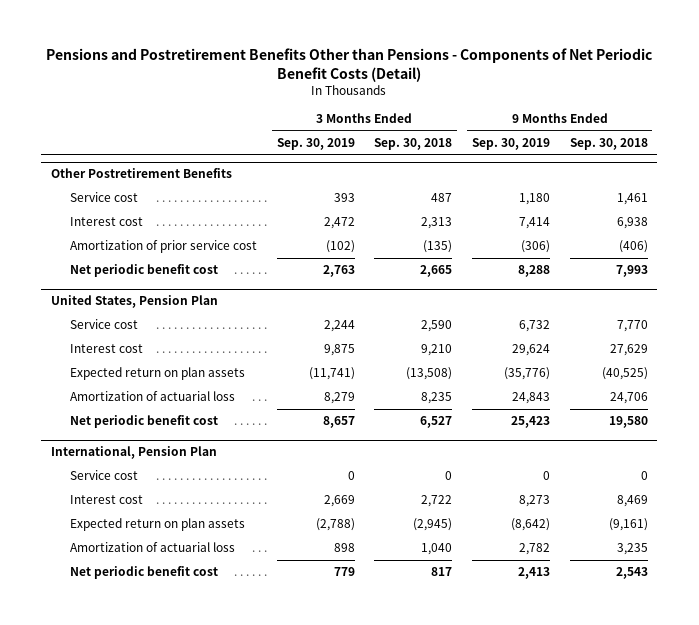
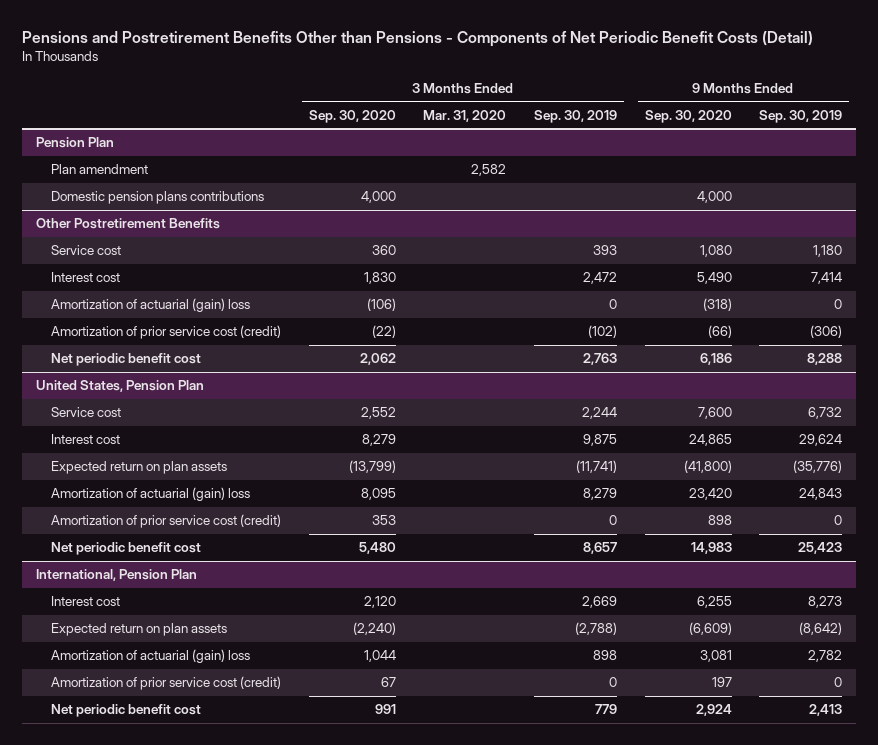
- | 3 Months Ended Sep. 30, 2019 | 3 Months Ended Sep. 30, 2018 | 9 Months Ended Sep. 30, 2019 | 9 Months Ended Sep. 30, 2018
+ | 3 Months Ended Sep. 30, 2020 | 3 Months Ended Mar. 31, 2020 | 3 Months Ended Sep. 30, 2019 | 9 Months Ended Sep. 30, 2020 | 9 Months Ended Sep. 30, 2019
+ Pension Plan
+ Plan amendment | | 2,582 | | |
+ Domestic pension plans contributions | 4,000 | | | 4,000 |
@ Other Postretirement Benefits
- Amortization of prior service cost | (102) | (135) | (306) | (406)
+ Amortization of actuarial (gain) loss | (106) | | 0 | (318) | 0
+ Amortization of prior service cost (credit) | (22) | | (102) | (66) | (306)
@ United States, Pension Plan
- Amortization of actuarial loss | 8,279 | 8,235 | 24,843 | 24,706
+ Amortization of actuarial (gain) loss | 8,095 | | 8,279 | 23,420 | 24,843
+ Amortization of prior service cost (credit) | 353 | | 0 | 898 | 0
@ International, Pension Plan
- Service cost | 0 | 0 | 0 | 0
- Amortization of actuarial loss | 898 | 1,040 | 2,782 | 3,235
+ Amortization of actuarial (gain) loss | 1,044 | | 898 | 3,081 | 2,782
+ Amortization of prior service cost (credit) | 67 | | 0 | 197 | 0

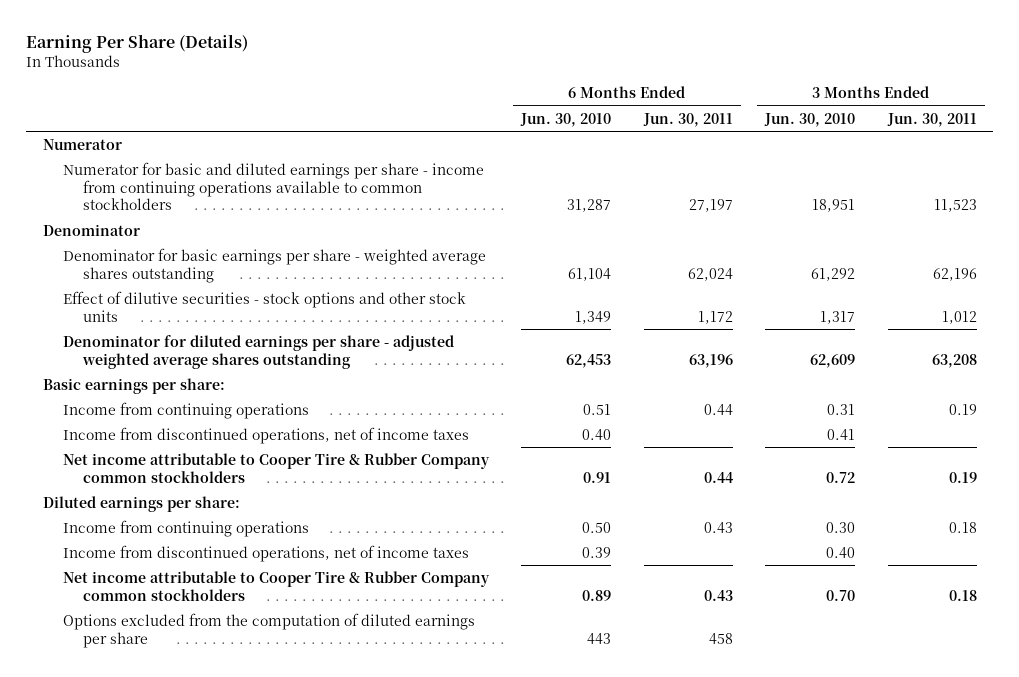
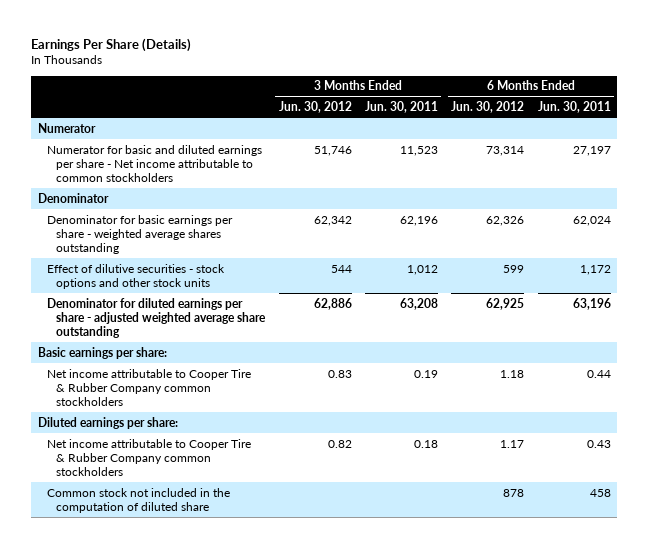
- Earning Per Share (Details)
+ Earnings Per Share (Details)
- | 6 Months Ended Jun. 30, 2010 | 6 Months Ended Jun. 30, 2011 | 3 Months Ended Jun. 30, 2010 | 3 Months Ended Jun. 30, 2011
+ | 3 Months Ended Jun. 30, 2012 | 3 Months Ended Jun. 30, 2011 | 6 Months Ended Jun. 30, 2012 | 6 Months Ended Jun. 30, 2011
- Numerator for basic and diluted earnings per share - income from continuing operations available to common stockholders | 31,287 | 27,197 | 18,951 | 11,523
+ Numerator for basic and diluted earnings per share - Net income attributable to common stockholders | 51,746 | 11,523 | 73,314 | 27,197
- Denominator for diluted earnings per share - adjusted weighted average shares outstanding | 62,453 | 63,196 | 62,609 | 63,208
+ Denominator for diluted earnings per share - adjusted weighted average share outstanding | 62,886 | 63,208 | 62,925 | 63,196
- Income from continuing operations | 0.51 | 0.44 | 0.31 | 0.19
- Income from discontinued operations, net of income taxes | 0.40 | | 0.41 |
- Income from continuing operations | 0.50 | 0.43 | 0.30 | 0.18
- Income from discontinued operations, net of income taxes | 0.39 | | 0.40 |
- Options excluded from the computation of diluted earnings per share | 443 | 458 | |
+ Common stock not included in the computation of diluted share | | | 878 | 458

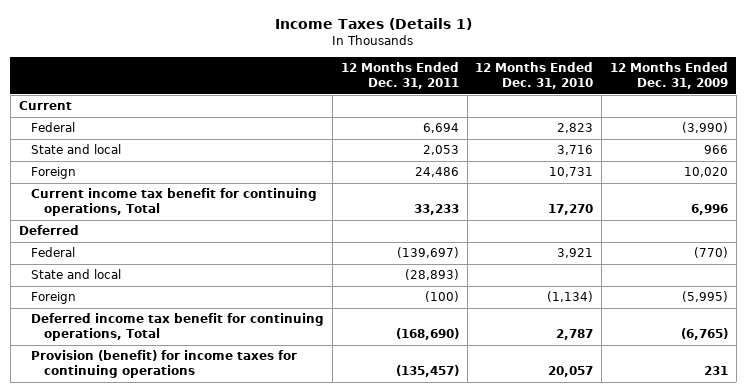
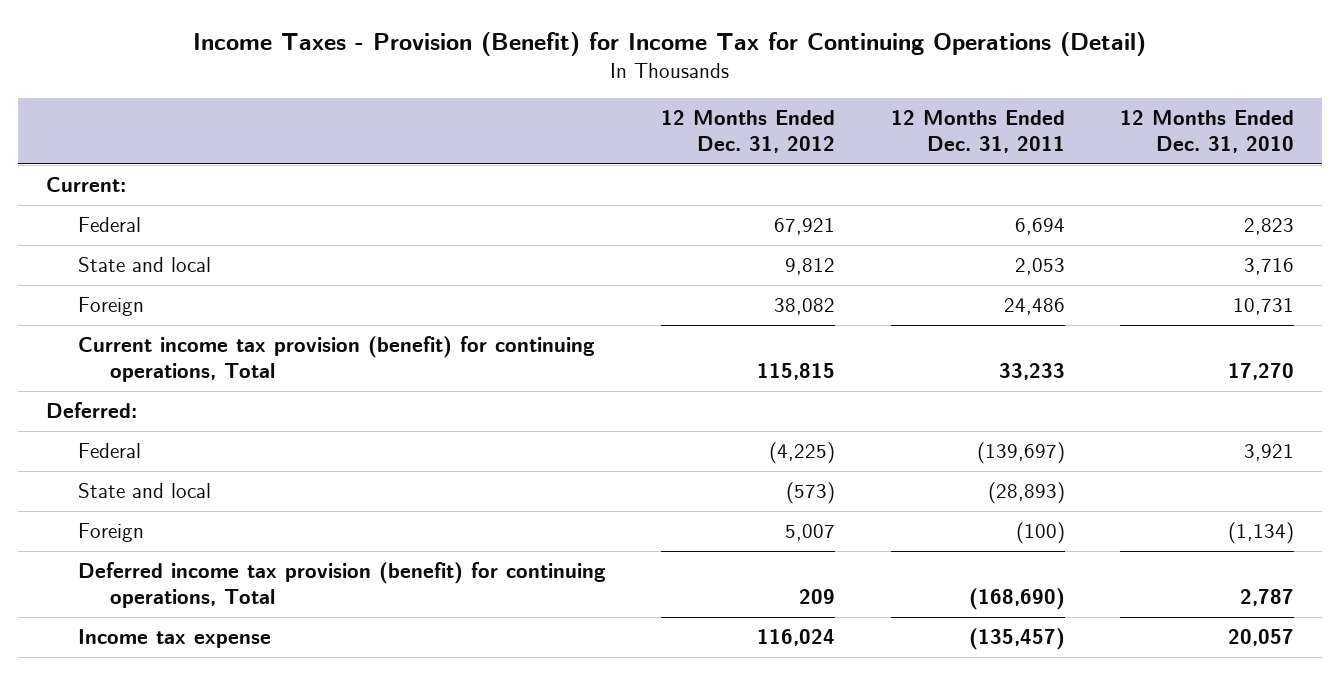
- Income Taxes (Details 1)
+ Income Taxes - Provision (Benefit) for Income Tax for Continuing Operations (Detail)
- | 12 Months Ended Dec. 31, 2011 | 12 Months Ended Dec. 31, 2010 | 12 Months Ended Dec. 31, 2009
+ | 12 Months Ended Dec. 31, 2012 | 12 Months Ended Dec. 31, 2011 | 12 Months Ended Dec. 31, 2010
- Current
+ Current:
- Current income tax benefit for continuing operations, Total | 33,233 | 17,270 | 6,996
- Deferred
+ Current income tax provision (benefit) for continuing operations, Total | 115,815 | 33,233 | 17,270
+ Deferred:
- Deferred income tax benefit for continuing operations, Total | (168,690) | 2,787 | (6,765)
- Provision (benefit) for income taxes for continuing operations | (135,457) | 20,057 | 231
+ Deferred income tax provision (benefit) for continuing operations, Total | 209 | (168,690) | 2,787
+ Income tax expense | 116,024 | (135,457) | 20,057

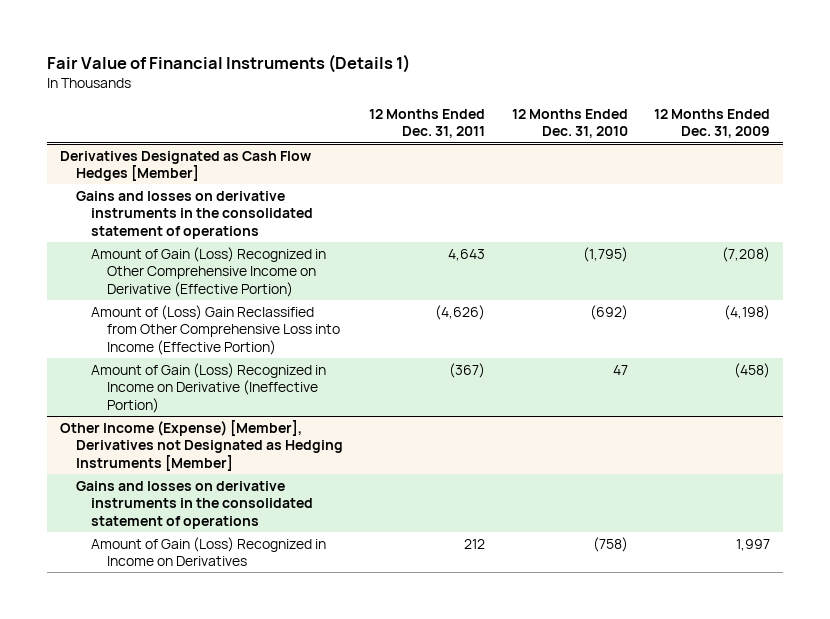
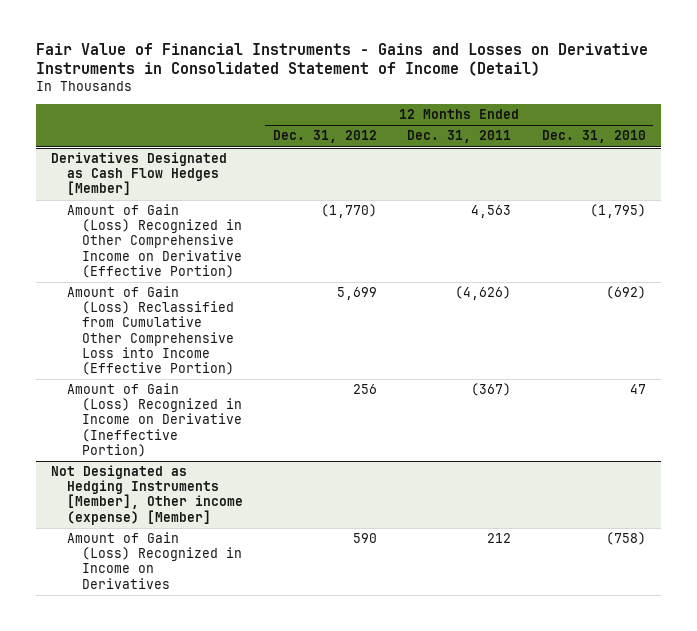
- Fair Value of Financial Instruments (Details 1)
+ Fair Value of Financial Instruments - Gains and Losses on Derivative Instruments in Consolidated Statement of Income (Detail)
- | 12 Months Ended Dec. 31, 2011 | 12 Months Ended Dec. 31, 2010 | 12 Months Ended Dec. 31, 2009
+ | 12 Months Ended Dec. 31, 2012 | 12 Months Ended Dec. 31, 2011 | 12 Months Ended Dec. 31, 2010
@ Derivatives Designated as Cash Flow Hedges [Member]
- Gains and losses on derivative instruments in the consolidated statement of operations
- Amount of Gain (Loss) Recognized in Other Comprehensive Income on Derivative (Effective Portion) | 4,643 | (1,795) | (7,208)
- Amount of (Loss) Gain Reclassified from Other Comprehensive Loss into Income (Effective Portion) | (4,626) | (692) | (4,198)
+ Amount of Gain (Loss) Recognized in Other Comprehensive Income on Derivative (Effective Portion) | (1,770) | 4,563 | (1,795)
+ Amount of Gain (Loss) Reclassified from Cumulative Other Comprehensive Loss into Income (Effective Portion) | 5,699 | (4,626) | (692)
- Other Income (Expense) [Member], Derivatives not Designated as Hedging Instruments [Member]
- Gains and losses on derivative instruments in the consolidated statement of operations
+ Not Designated as Hedging Instruments [Member], Other income (expense) [Member]

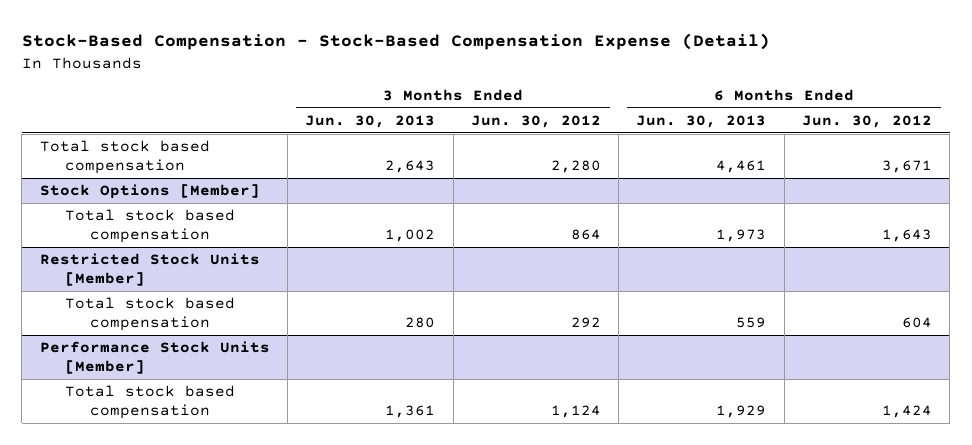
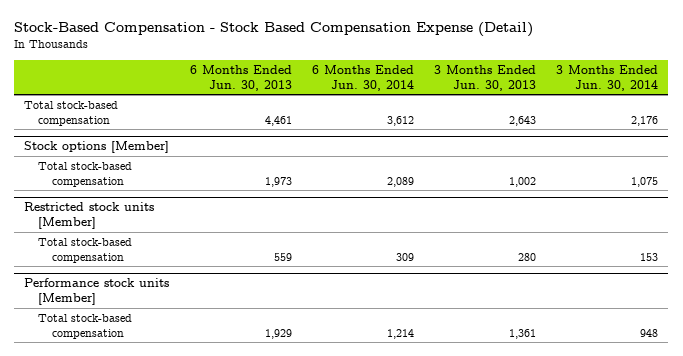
- Stock-Based Compensation - Stock-Based Compensation Expense (Detail)
+ Stock-Based Compensation - Stock Based Compensation Expense (Detail)
- | 3 Months Ended Jun. 30, 2013 | 3 Months Ended Jun. 30, 2012 | 6 Months Ended Jun. 30, 2013 | 6 Months Ended Jun. 30, 2012
+ | 6 Months Ended Jun. 30, 2013 | 6 Months Ended Jun. 30, 2014 | 3 Months Ended Jun. 30, 2013 | 3 Months Ended Jun. 30, 2014
- Total stock based compensation | 2,643 | 2,280 | 4,461 | 3,671
- Stock Options [Member]
- Total stock based compensation | 1,002 | 864 | 1,973 | 1,643
- Restricted Stock Units [Member]
- Total stock based compensation | 280 | 292 | 559 | 604
- Performance Stock Units [Member]
- Total stock based compensation | 1,361 | 1,124 | 1,929 | 1,424
+ Total stock-based compensation | 4,461 | 3,612 | 2,643 | 2,176
+ Stock options [Member]
+ Total stock-based compensation | 1,973 | 2,089 | 1,002 | 1,075
+ Restricted stock units [Member]
+ Total stock-based compensation | 559 | 309 | 280 | 153
+ Performance stock units [Member]
+ Total stock-based compensation | 1,929 | 1,214 | 1,361 | 948

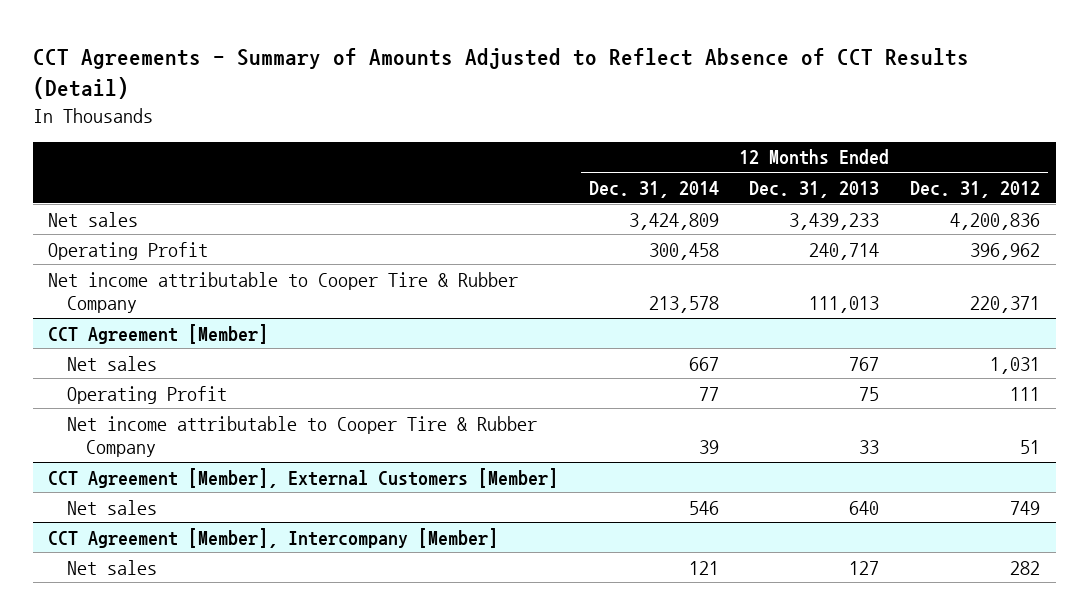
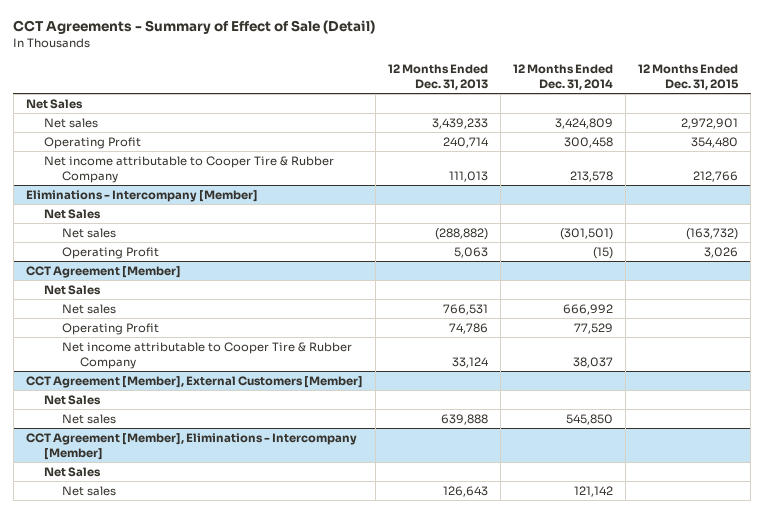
- CCT Agreements - Summary of Amounts Adjusted to Reflect Absence of CCT Results (Detail)
+ CCT Agreements - Summary of Effect of Sale (Detail)
- | 12 Months Ended Dec. 31, 2014 | 12 Months Ended Dec. 31, 2013 | 12 Months Ended Dec. 31, 2012
+ | 12 Months Ended Dec. 31, 2013 | 12 Months Ended Dec. 31, 2014 | 12 Months Ended Dec. 31, 2015
+ Net Sales
+ Eliminations - Intercompany [Member]
+ Net Sales
+ Net sales | (288,882) | (301,501) | (163,732)
+ Operating Profit | 5,063 | (15) | 3,026
@ CCT Agreement [Member]
- Net sales | 667 | 767 | 1,031
- Operating Profit | 77 | 75 | 111
- Net income attributable to Cooper Tire & Rubber Company | 39 | 33 | 51
+ Net Sales
+ Net sales | 766,531 | 666,992 |
+ Operating Profit | 74,786 | 77,529 |
+ Net income attributable to Cooper Tire & Rubber Company | 33,124 | 38,037 |
@ CCT Agreement [Member], External Customers [Member]
- Net sales | 546 | 640 | 749
- CCT Agreement [Member], Intercompany [Member]
- Net sales | 121 | 127 | 282
@ CCT Agreement [Member], External Customers [Member]
+ Net Sales
+ Net sales | 639,888 | 545,850 |
+ CCT Agreement [Member], Eliminations - Intercompany [Member]
+ Net Sales
+ Net sales | 126,643 | 121,142 |

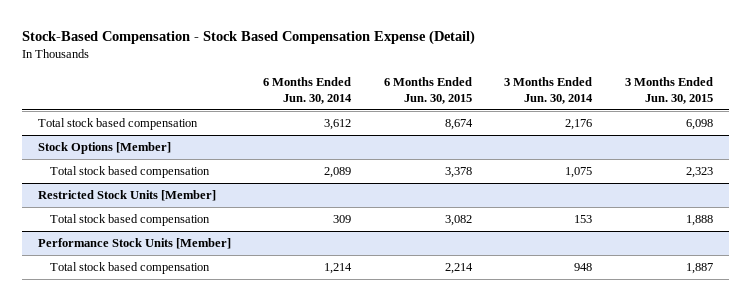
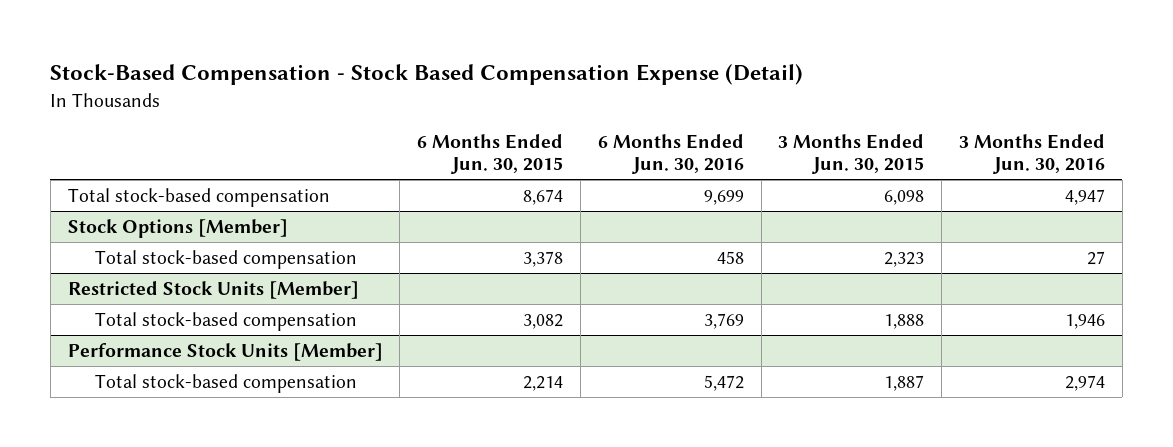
- | 6 Months Ended Jun. 30, 2014 | 6 Months Ended Jun. 30, 2015 | 3 Months Ended Jun. 30, 2014 | 3 Months Ended Jun. 30, 2015
+ | 6 Months Ended Jun. 30, 2015 | 6 Months Ended Jun. 30, 2016 | 3 Months Ended Jun. 30, 2015 | 3 Months Ended Jun. 30, 2016
- Total stock based compensation | 3,612 | 8,674 | 2,176 | 6,098
+ Total stock-based compensation | 8,674 | 9,699 | 6,098 | 4,947
@ Stock Options [Member]
- Total stock based compensation | 2,089 | 3,378 | 1,075 | 2,323
+ Total stock-based compensation | 3,378 | 458 | 2,323 | 27
@ Restricted Stock Units [Member]
- Total stock based compensation | 309 | 3,082 | 153 | 1,888
+ Total stock-based compensation | 3,082 | 3,769 | 1,888 | 1,946
@ Performance Stock Units [Member]
- Total stock based compensation | 1,214 | 2,214 | 948 | 1,887
+ Total stock-based compensation | 2,214 | 5,472 | 1,887 | 2,974

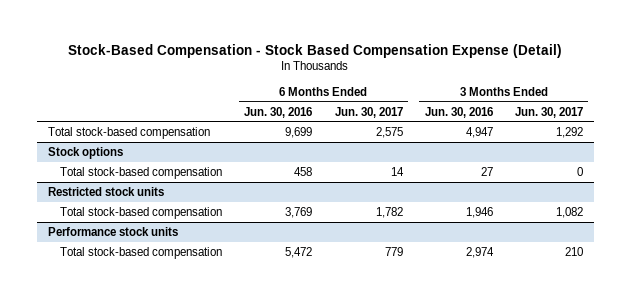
- | 6 Months Ended Jun. 30, 2015 | 6 Months Ended Jun. 30, 2016 | 3 Months Ended Jun. 30, 2015 | 3 Months Ended Jun. 30, 2016
+ | 6 Months Ended Jun. 30, 2016 | 6 Months Ended Jun. 30, 2017 | 3 Months Ended Jun. 30, 2016 | 3 Months Ended Jun. 30, 2017
- Stock Options [Member]
+ Stock options
- Restricted Stock Units [Member]
+ Restricted stock units
- Performance Stock Units [Member]
+ Performance stock units

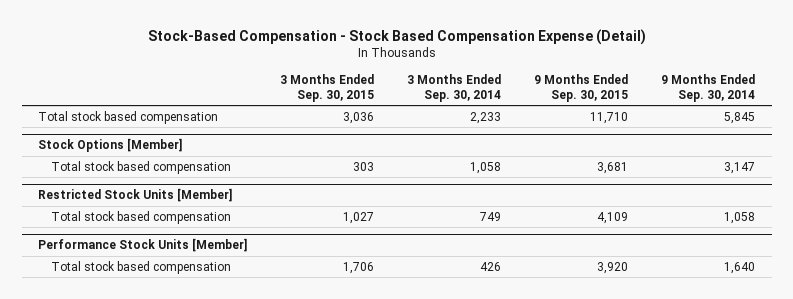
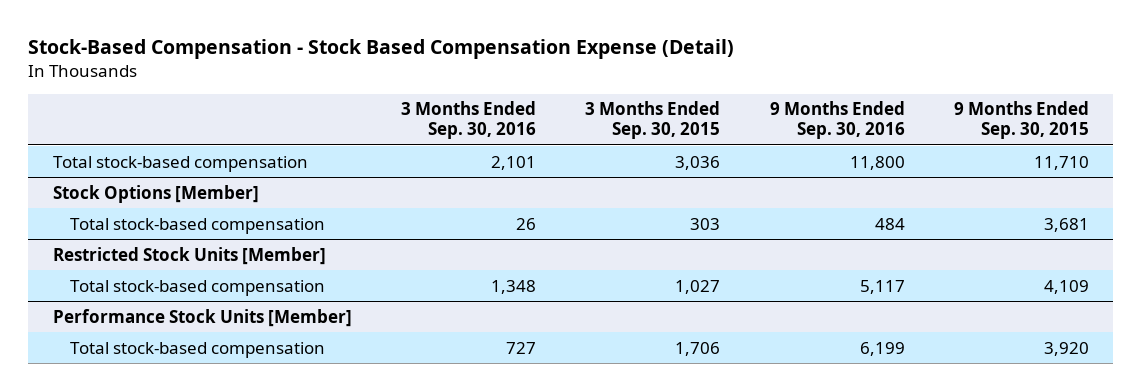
- | 3 Months Ended Sep. 30, 2015 | 3 Months Ended Sep. 30, 2014 | 9 Months Ended Sep. 30, 2015 | 9 Months Ended Sep. 30, 2014
+ | 3 Months Ended Sep. 30, 2016 | 3 Months Ended Sep. 30, 2015 | 9 Months Ended Sep. 30, 2016 | 9 Months Ended Sep. 30, 2015
- Total stock based compensation | 3,036 | 2,233 | 11,710 | 5,845
+ Total stock-based compensation | 2,101 | 3,036 | 11,800 | 11,710
@ Stock Options [Member]
- Total stock based compensation | 303 | 1,058 | 3,681 | 3,147
+ Total stock-based compensation | 26 | 303 | 484 | 3,681
@ Restricted Stock Units [Member]
- Total stock based compensation | 1,027 | 749 | 4,109 | 1,058
+ Total stock-based compensation | 1,348 | 1,027 | 5,117 | 4,109
@ Performance Stock Units [Member]
- Total stock based compensation | 1,706 | 426 | 3,920 | 1,640
+ Total stock-based compensation | 727 | 1,706 | 6,199 | 3,920

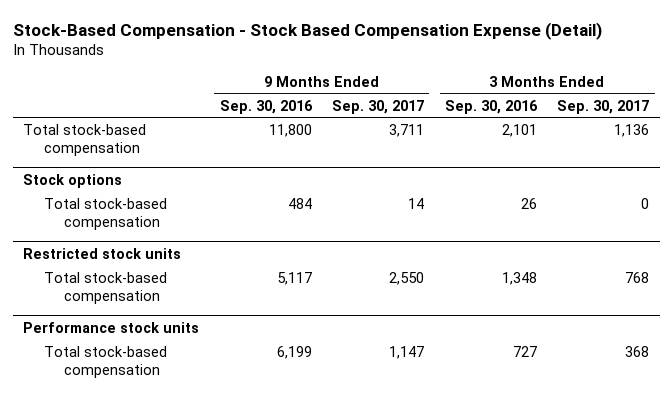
- | 3 Months Ended Sep. 30, 2016 | 3 Months Ended Sep. 30, 2015 | 9 Months Ended Sep. 30, 2016 | 9 Months Ended Sep. 30, 2015
+ | 9 Months Ended Sep. 30, 2016 | 9 Months Ended Sep. 30, 2017 | 3 Months Ended Sep. 30, 2016 | 3 Months Ended Sep. 30, 2017
- Stock Options [Member]
+ Stock options
- Restricted Stock Units [Member]
+ Restricted stock units
- Performance Stock Units [Member]
+ Performance stock units

